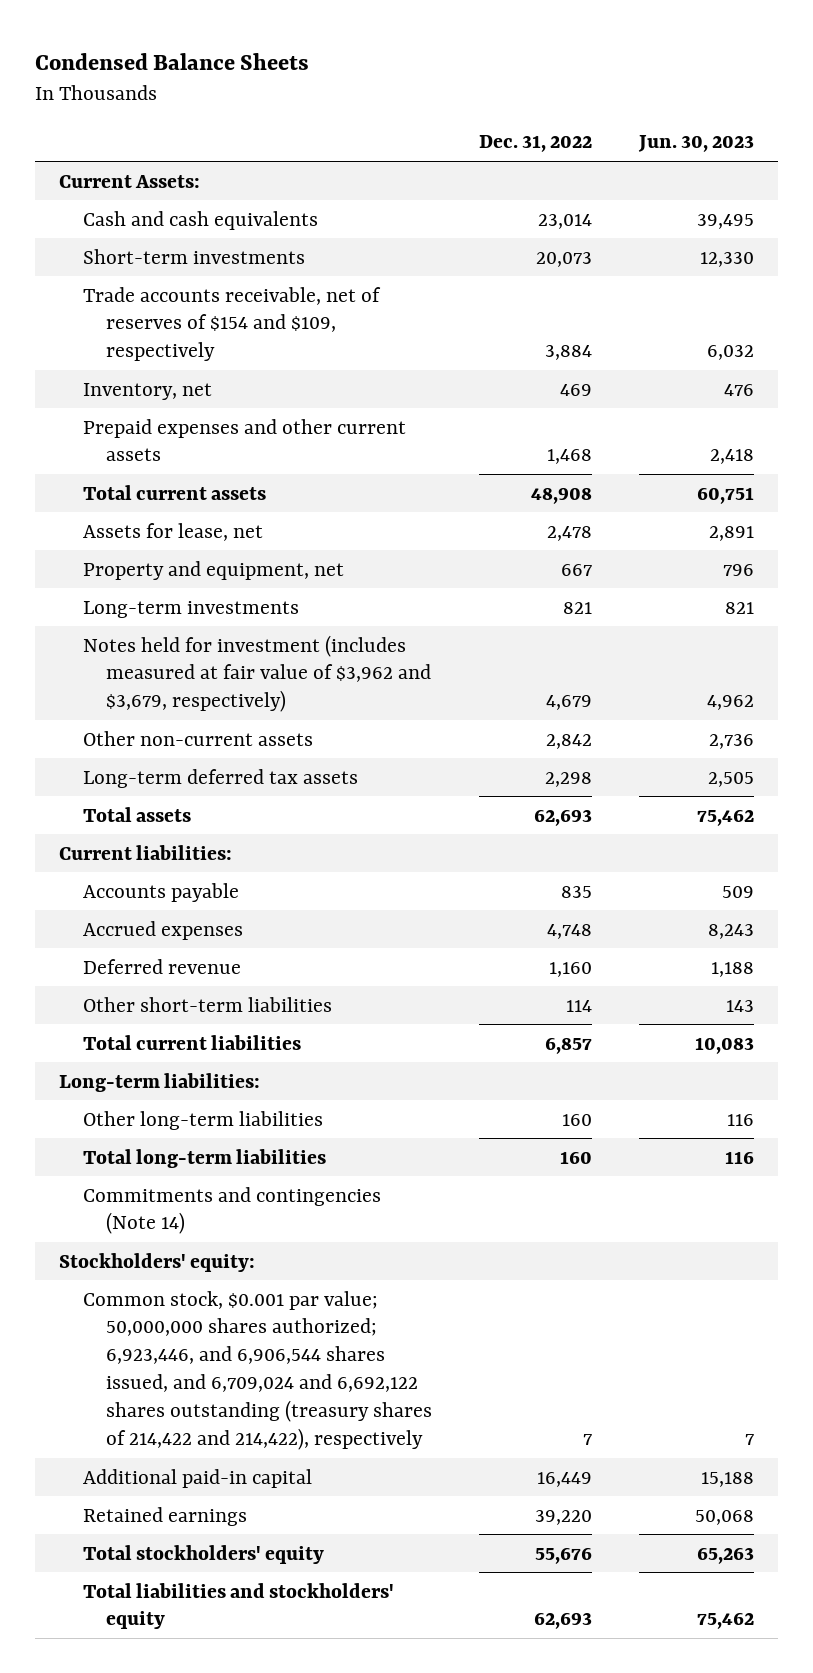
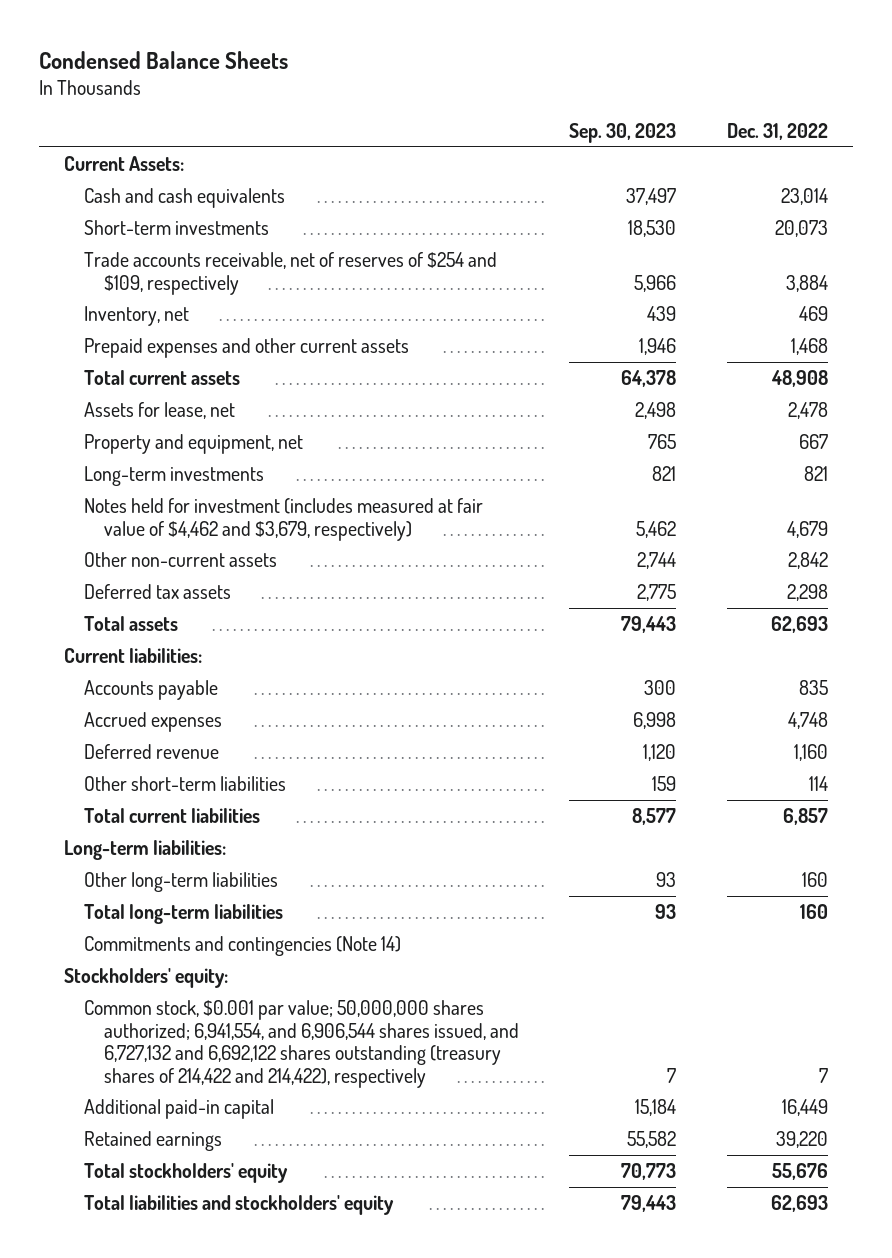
- | Dec. 31, 2022 | Jun. 30, 2023
+ | Sep. 30, 2023 | Dec. 31, 2022
- Trade accounts receivable, net of reserves of $154 and $109, respectively | 3,884 | 6,032
+ Trade accounts receivable, net of reserves of $254 and $109, respectively | 5,966 | 3,884
- Notes held for investment (includes measured at fair value of $3,962 and $3,679, respectively) | 4,679 | 4,962
+ Notes held for investment (includes measured at fair value of $4,462 and $3,679, respectively) | 5,462 | 4,679
- Long-term deferred tax assets | 2,298 | 2,505
+ Deferred tax assets | 2,775 | 2,298
- Common stock, $0.001 par value; 50,000,000 shares authorized; 6,923,446, and 6,906,544 shares issued, and 6,709,024 and 6,692,122 shares outstanding (treasury shares of 214,422 and 214,422), respectively | 7 | 7
+ Common stock, $0.001 par value; 50,000,000 shares authorized; 6,941,554, and 6,906,544 shares issued, and 6,727,132 and 6,692,122 shares outstanding (treasury shares of 214,422 and 214,422), respectively | 7 | 7

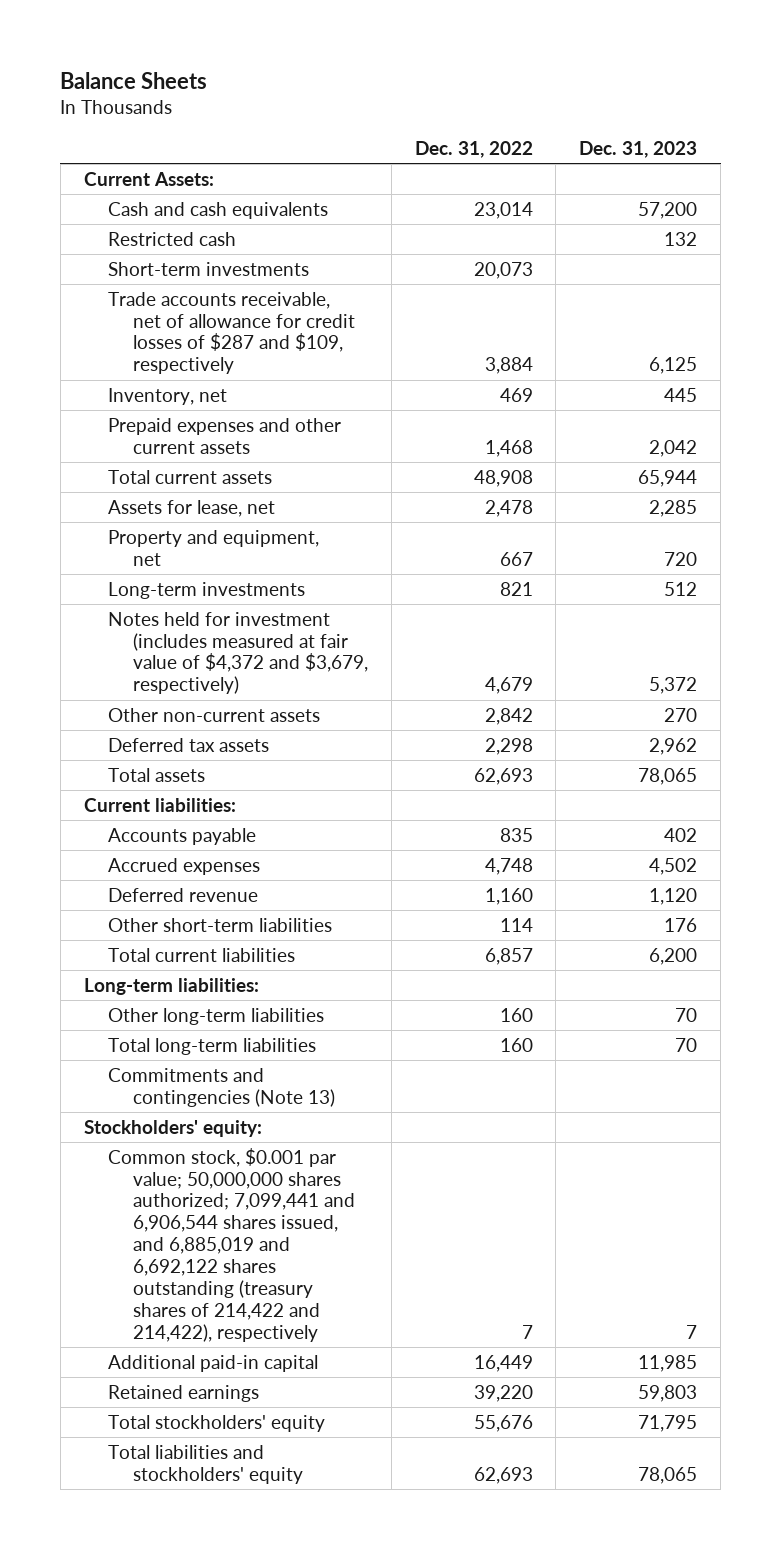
- Condensed Balance Sheets
+ Balance Sheets
- | Sep. 30, 2023 | Dec. 31, 2022
+ | Dec. 31, 2022 | Dec. 31, 2023
+ Restricted cash | | 132
- Trade accounts receivable, net of reserves of $254 and $109, respectively | 5,966 | 3,884
+ Trade accounts receivable, net of allowance for credit losses of $287 and $109, respectively | 3,884 | 6,125
- Notes held for investment (includes measured at fair value of $4,462 and $3,679, respectively) | 5,462 | 4,679
+ Notes held for investment (includes measured at fair value of $4,372 and $3,679, respectively) | 4,679 | 5,372
- Commitments and contingencies (Note 14)
+ Commitments and contingencies (Note 13)
- Common stock, $0.001 par value; 50,000,000 shares authorized; 6,941,554, and 6,906,544 shares issued, and 6,727,132 and 6,692,122 shares outstanding (treasury shares of 214,422 and 214,422), respectively | 7 | 7
+ Common stock, $0.001 par value; 50,000,000 shares authorized; 7,099,441 and 6,906,544 shares issued, and 6,885,019 and 6,692,122 shares outstanding (treasury shares of 214,422 and 214,422), respectively | 7 | 7

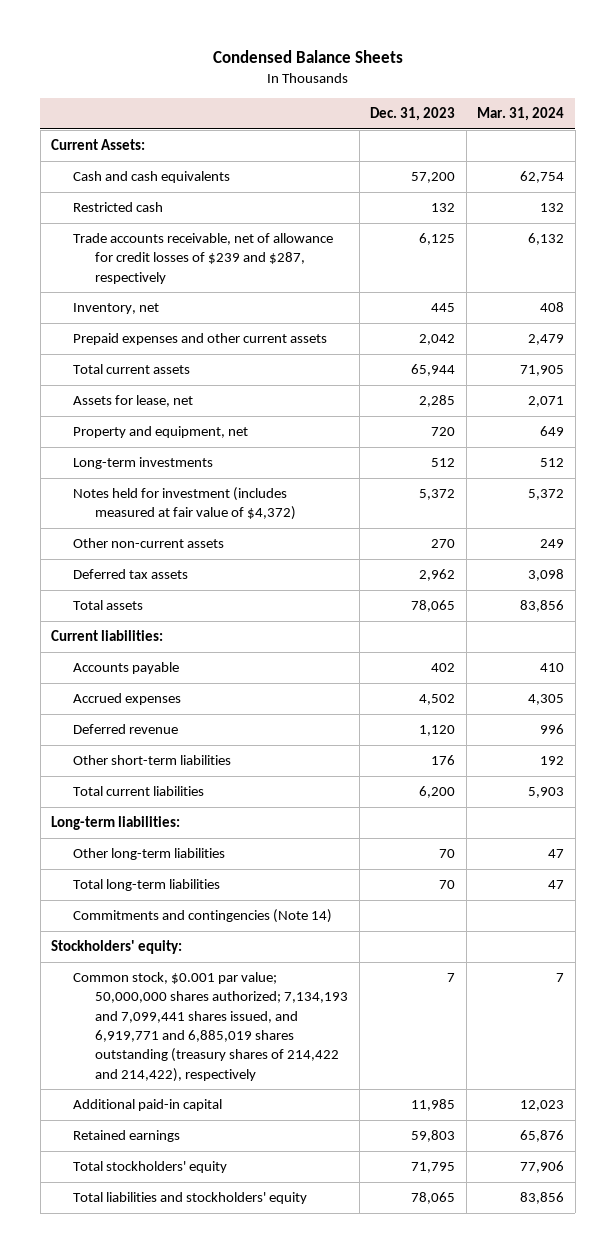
- Balance Sheets
+ Condensed Balance Sheets
- | Dec. 31, 2022 | Dec. 31, 2023
+ | Dec. 31, 2023 | Mar. 31, 2024
- Short-term investments | 20,073 |
- Trade accounts receivable, net of allowance for credit losses of $287 and $109, respectively | 3,884 | 6,125
+ Trade accounts receivable, net of allowance for credit losses of $239 and $287, respectively | 6,125 | 6,132
- Notes held for investment (includes measured at fair value of $4,372 and $3,679, respectively) | 4,679 | 5,372
+ Notes held for investment (includes measured at fair value of $4,372) | 5,372 | 5,372
- Commitments and contingencies (Note 13)
+ Commitments and contingencies (Note 14)
- Common stock, $0.001 par value; 50,000,000 shares authorized; 7,099,441 and 6,906,544 shares issued, and 6,885,019 and 6,692,122 shares outstanding (treasury shares of 214,422 and 214,422), respectively | 7 | 7
+ Common stock, $0.001 par value; 50,000,000 shares authorized; 7,134,193 and 7,099,441 shares issued, and 6,919,771 and 6,885,019 shares outstanding (treasury shares of 214,422 and 214,422), respectively | 7 | 7

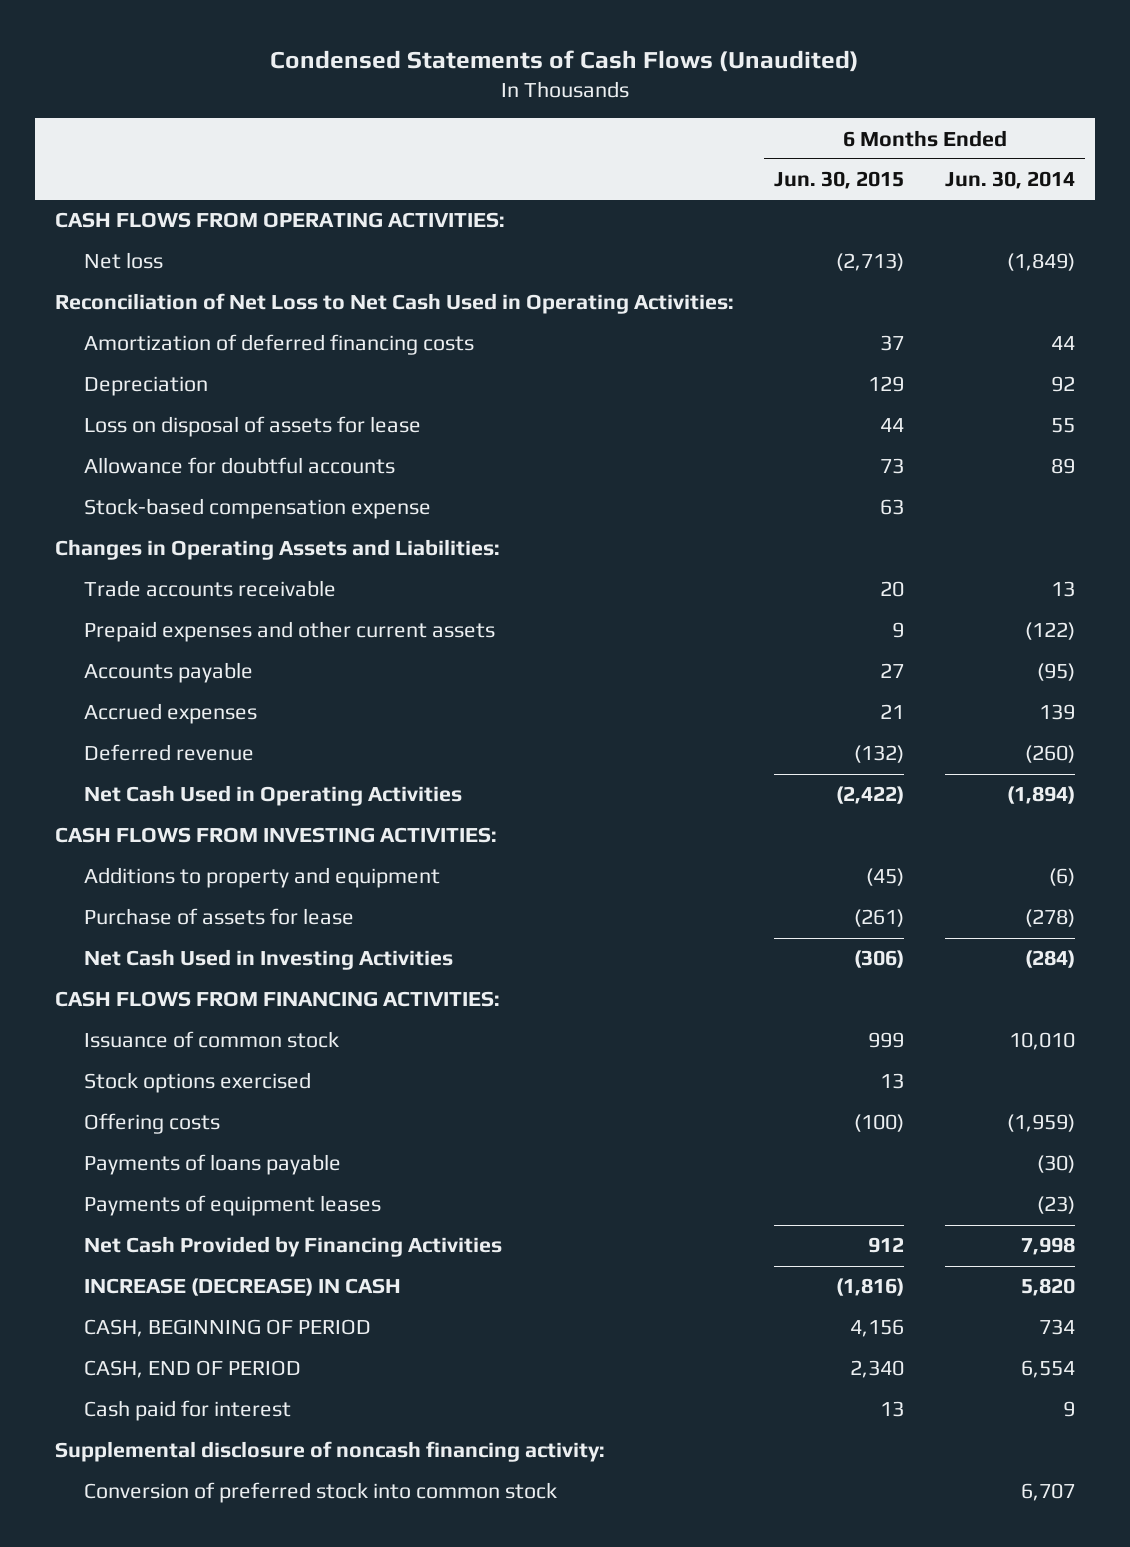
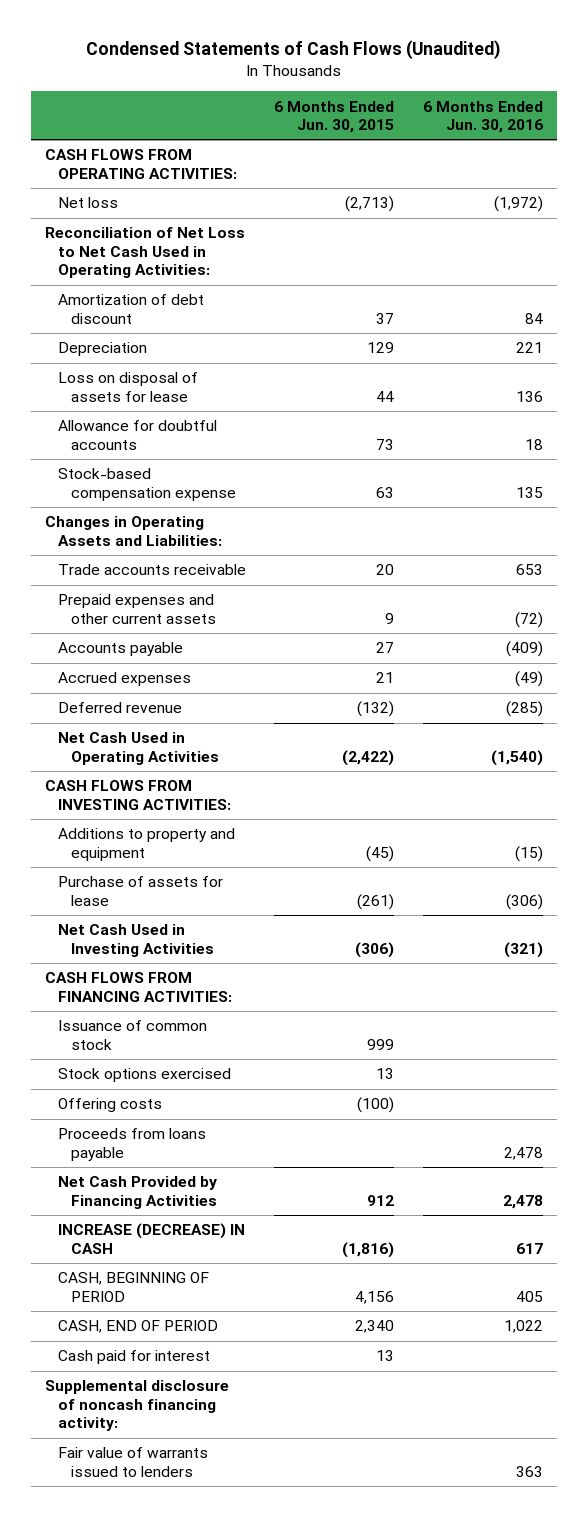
- | 6 Months Ended Jun. 30, 2015 | 6 Months Ended Jun. 30, 2014
+ | 6 Months Ended Jun. 30, 2015 | 6 Months Ended Jun. 30, 2016
- Amortization of deferred financing costs | 37 | 44
+ Amortization of debt discount | 37 | 84
- Payments of loans payable | | (30)
- Payments of equipment leases | | (23)
+ Proceeds from loans payable | | 2,478
- Conversion of preferred stock into common stock | | 6,707
+ Fair value of warrants issued to lenders | | 363

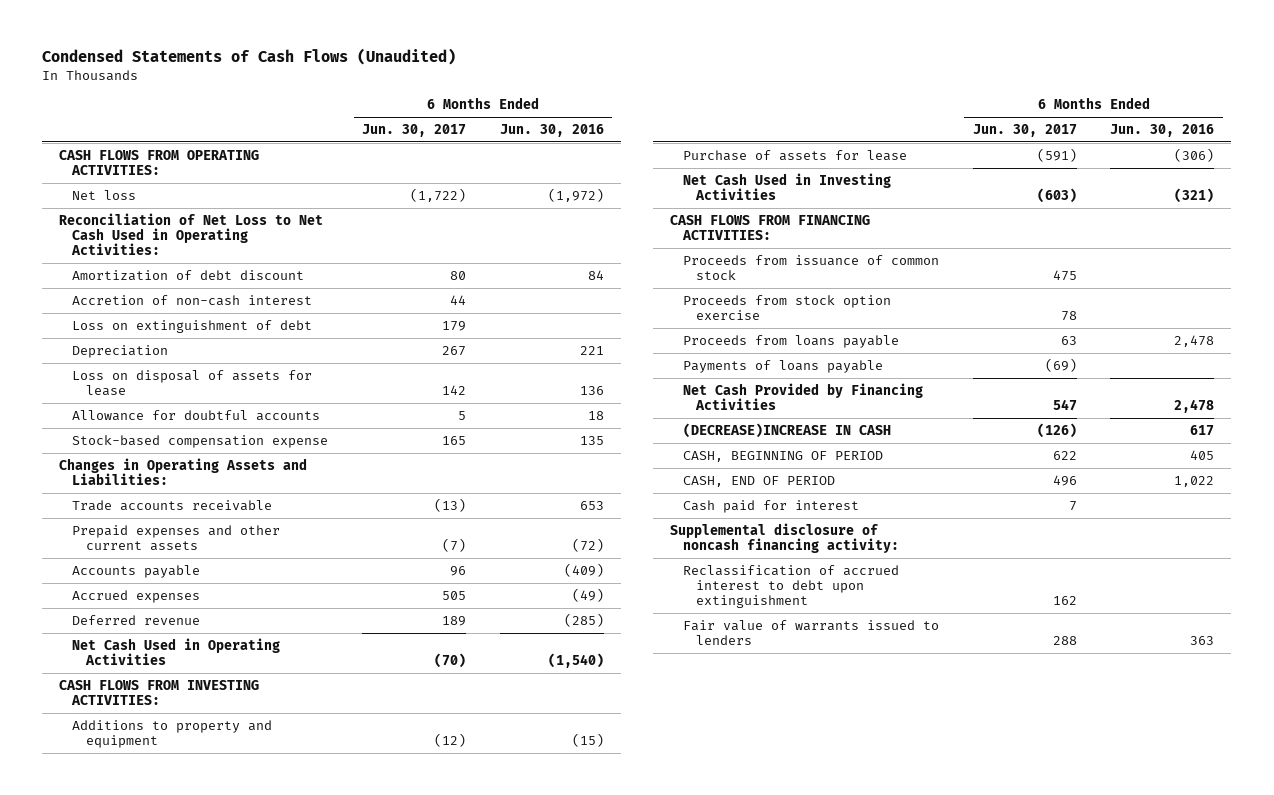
- | 6 Months Ended Jun. 30, 2015 | 6 Months Ended Jun. 30, 2016
+ | 6 Months Ended Jun. 30, 2017 | 6 Months Ended Jun. 30, 2016
+ Accretion of non-cash interest | 44 |
+ Loss on extinguishment of debt | 179 |
- Issuance of common stock | 999 |
- Stock options exercised | 13 |
- Offering costs | (100) |
+ Proceeds from issuance of common stock | 475 |
+ Proceeds from stock option exercise | 78 |
+ Payments of loans payable | (69) |
- INCREASE (DECREASE) IN CASH | (1,816) | 617
+ (DECREASE)INCREASE IN CASH | (126) | 617
+ Reclassification of accrued interest to debt upon extinguishment | 162 |

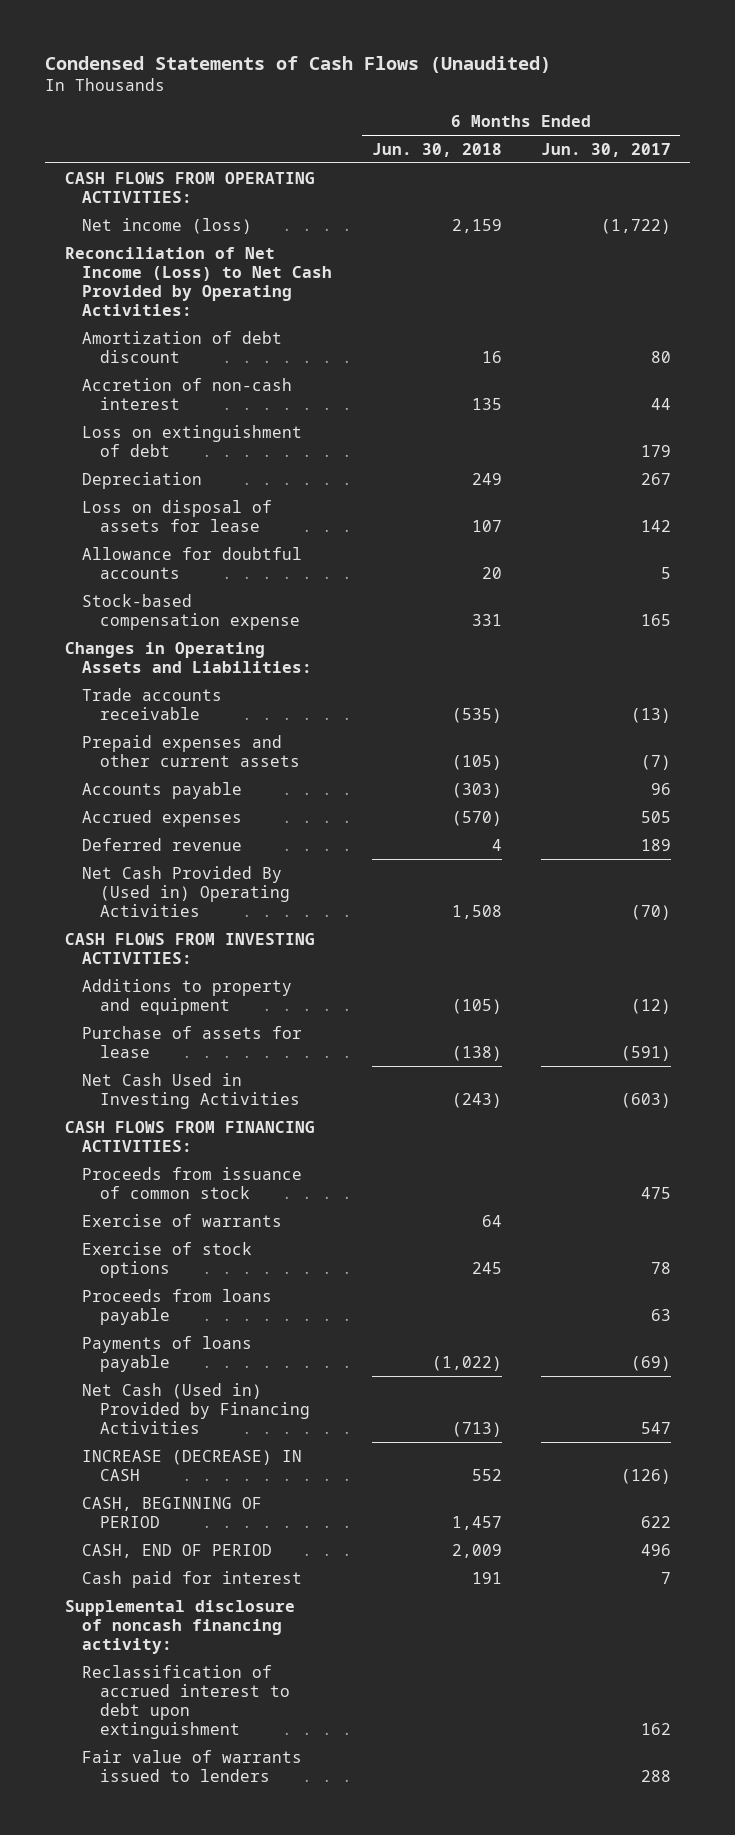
- | 6 Months Ended Jun. 30, 2017 | 6 Months Ended Jun. 30, 2016
+ | 6 Months Ended Jun. 30, 2018 | 6 Months Ended Jun. 30, 2017
- Net loss | (1,722) | (1,972)
- Reconciliation of Net Loss to Net Cash Used in Operating Activities:
+ Net income (loss) | 2,159 | (1,722)
+ Reconciliation of Net Income (Loss) to Net Cash Provided by Operating Activities:
- Net Cash Used in Operating Activities | (70) | (1,540)
+ Net Cash Provided By (Used in) Operating Activities | 1,508 | (70)
- Proceeds from stock option exercise | 78 |
+ Exercise of warrants | 64 |
+ Exercise of stock options | 245 | 78
- Net Cash Provided by Financing Activities | 547 | 2,478
- (DECREASE)INCREASE IN CASH | (126) | 617
+ Net Cash (Used in) Provided by Financing Activities | (713) | 547
+ INCREASE (DECREASE) IN CASH | 552 | (126)

